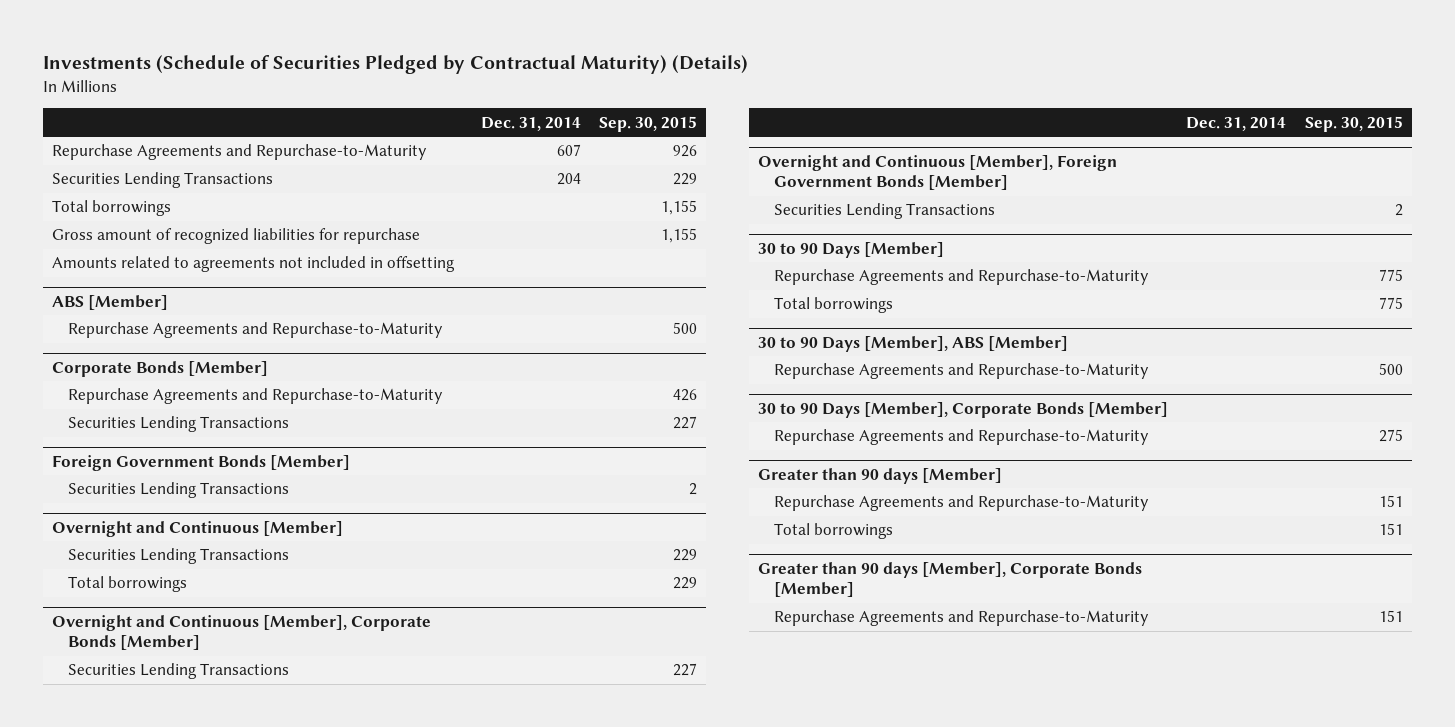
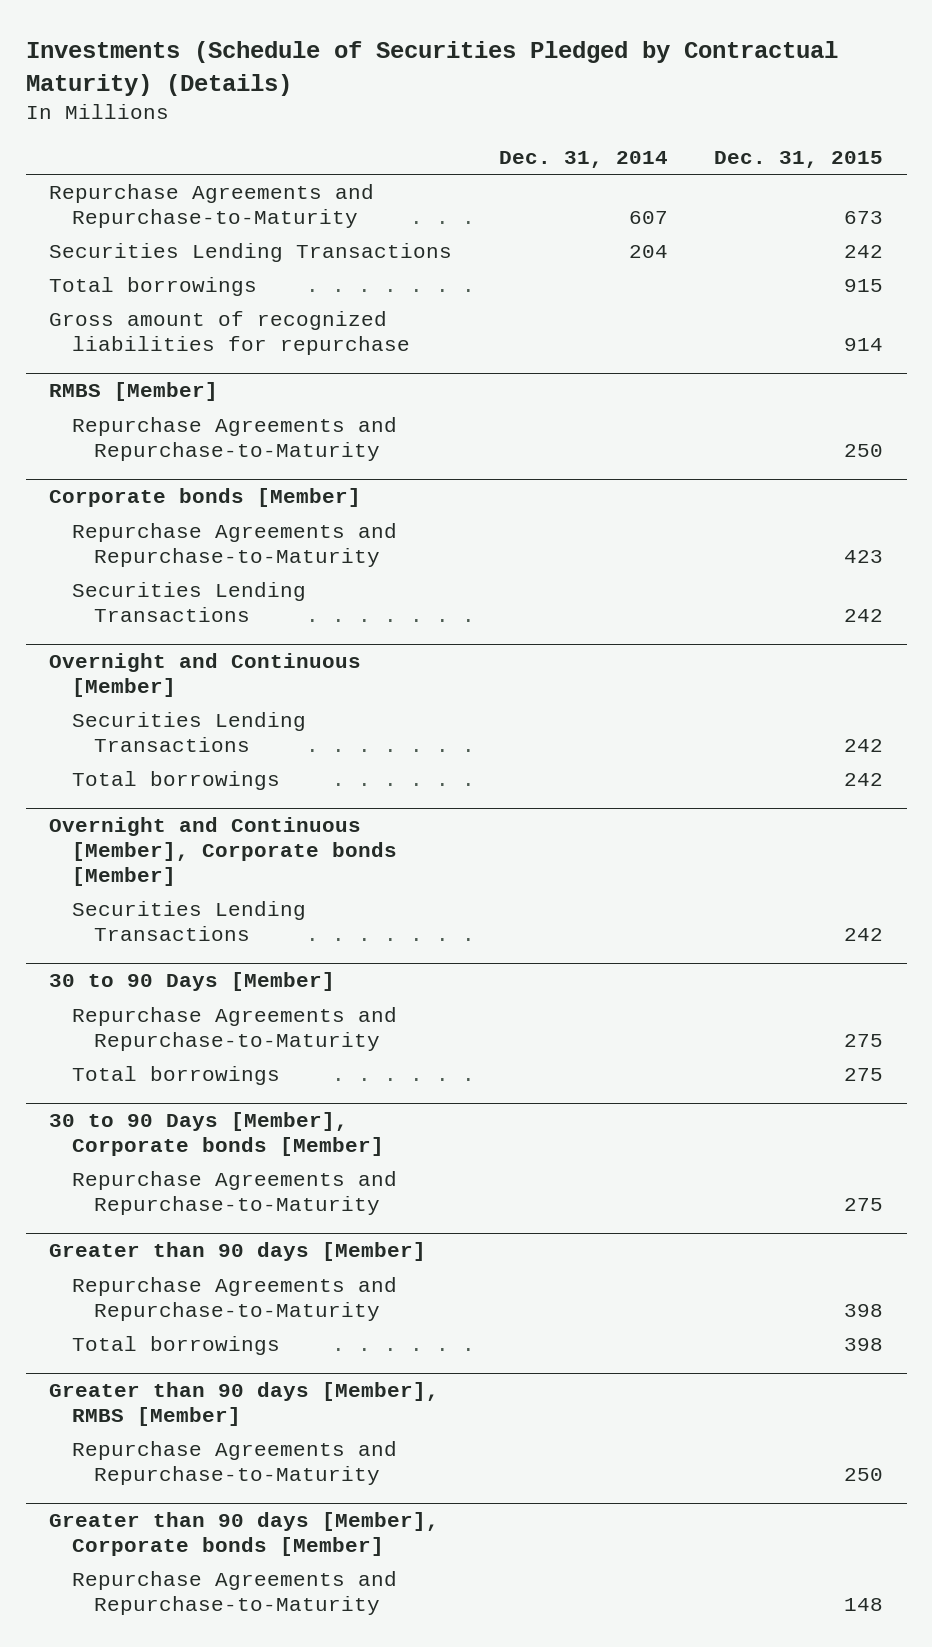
- | Dec. 31, 2014 | Sep. 30, 2015
+ | Dec. 31, 2014 | Dec. 31, 2015
- Amounts related to agreements not included in offsetting
- ABS [Member]
- Repurchase Agreements and Repurchase-to-Maturity | | 500
- Corporate Bonds [Member]
+ RMBS [Member]
+ Repurchase Agreements and Repurchase-to-Maturity | | 250
+ Corporate bonds [Member]
- Foreign Government Bonds [Member]
- Securities Lending Transactions | | 2
- Overnight and Continuous [Member], Corporate Bonds [Member]
+ Overnight and Continuous [Member], Corporate bonds [Member]
- Overnight and Continuous [Member], Foreign Government Bonds [Member]
- Securities Lending Transactions | | 2
- 30 to 90 Days [Member], ABS [Member]
- Repurchase Agreements and Repurchase-to-Maturity | | 500
- 30 to 90 Days [Member], Corporate Bonds [Member]
+ 30 to 90 Days [Member], Corporate bonds [Member]
- Greater than 90 days [Member], Corporate Bonds [Member]
+ Greater than 90 days [Member], RMBS [Member]
+ Repurchase Agreements and Repurchase-to-Maturity | | 250
+ Greater than 90 days [Member], Corporate bonds [Member]

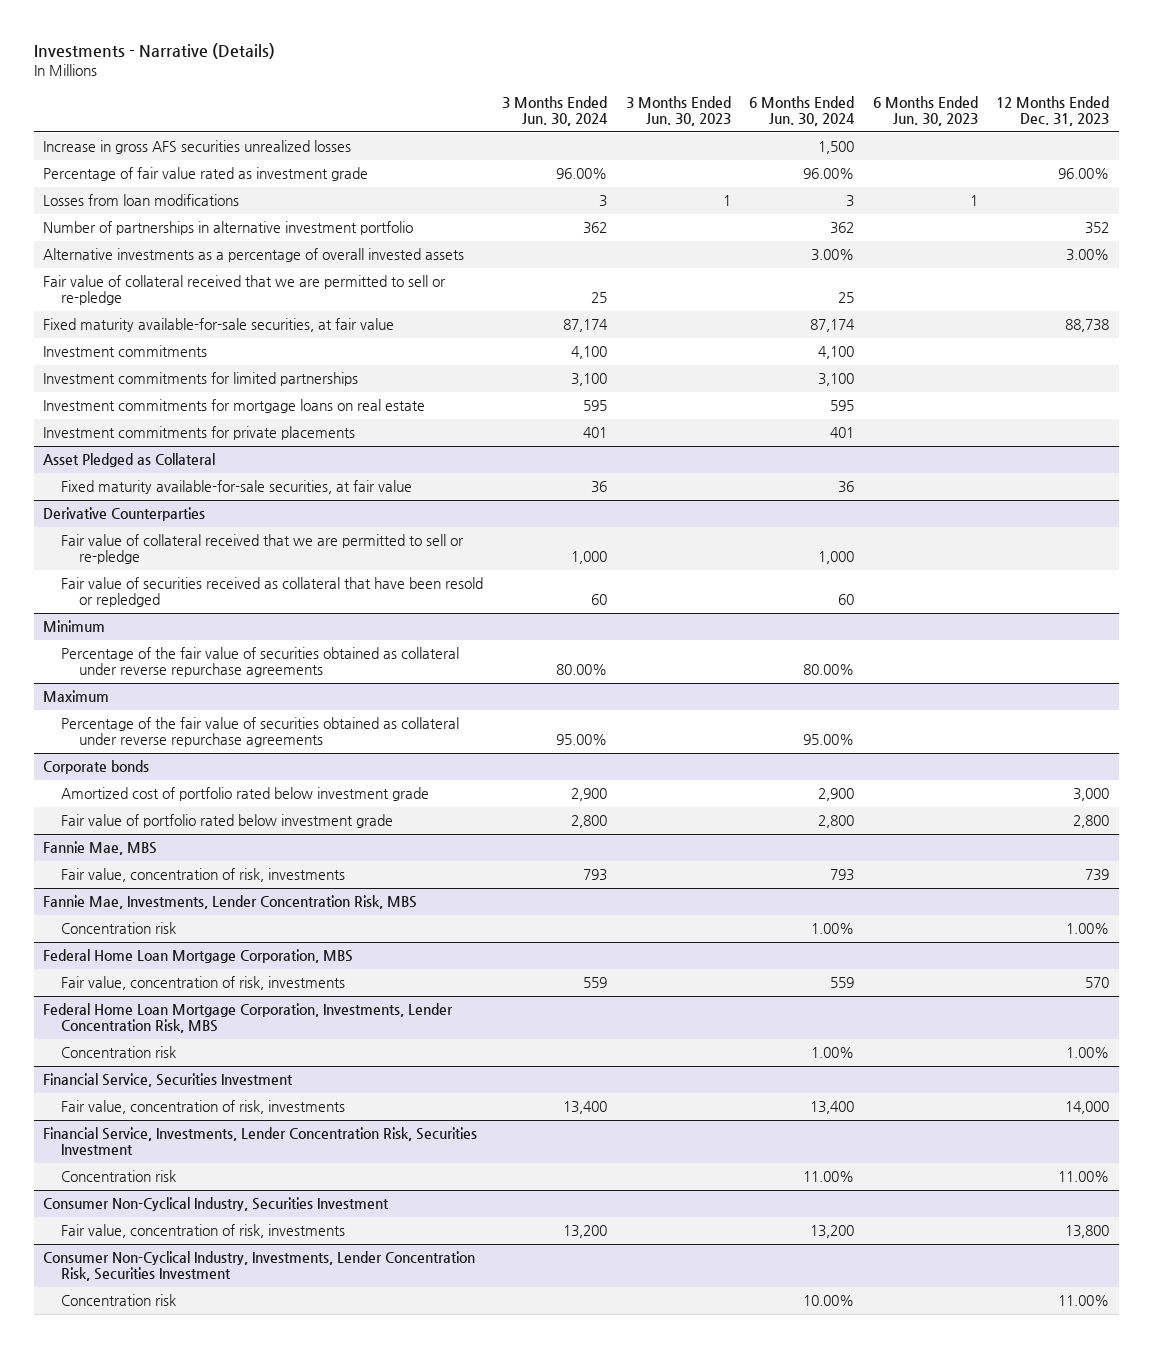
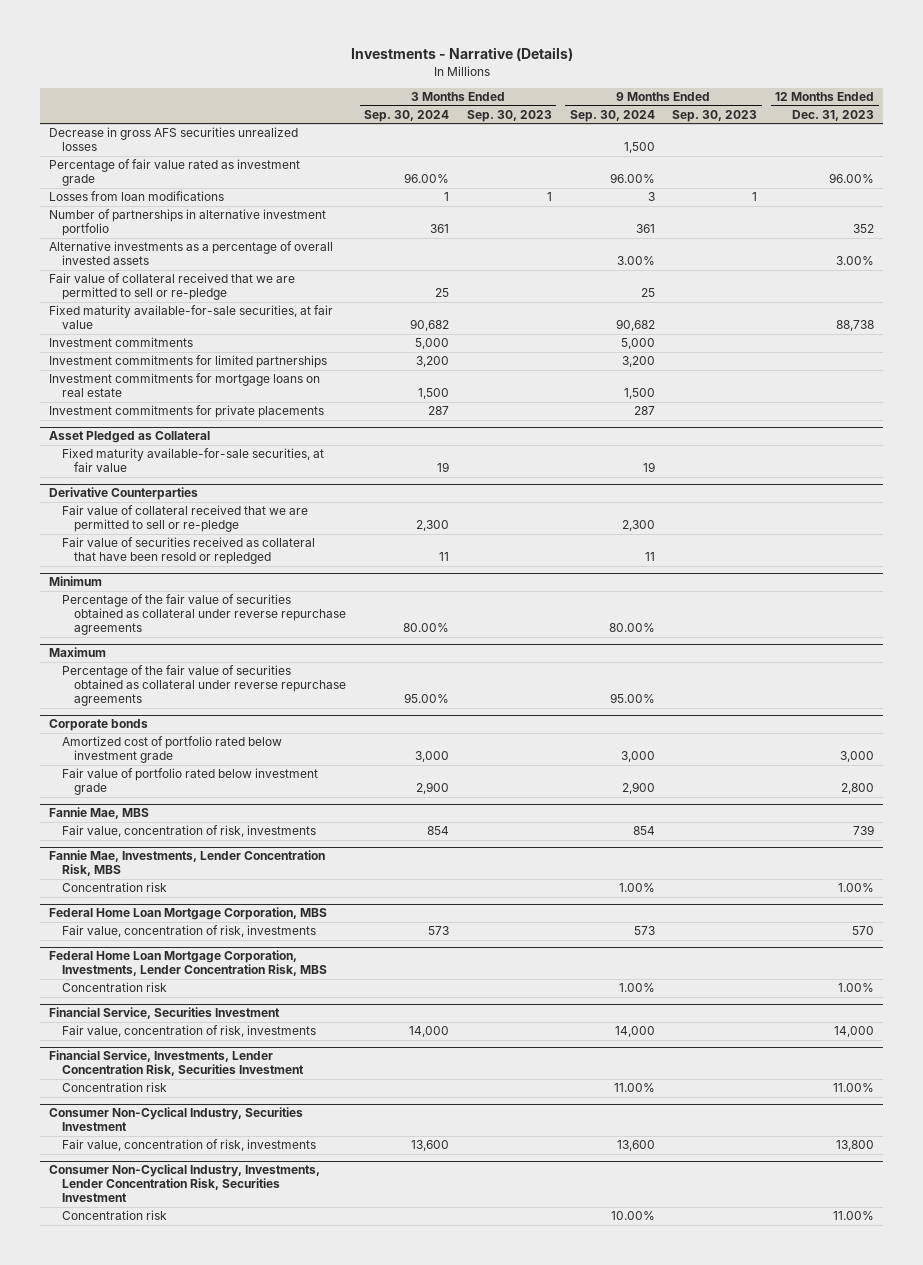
- | 3 Months Ended Jun. 30, 2024 | 3 Months Ended Jun. 30, 2023 | 6 Months Ended Jun. 30, 2024 | 6 Months Ended Jun. 30, 2023 | 12 Months Ended Dec. 31, 2023
+ | 3 Months Ended Sep. 30, 2024 | 3 Months Ended Sep. 30, 2023 | 9 Months Ended Sep. 30, 2024 | 9 Months Ended Sep. 30, 2023 | 12 Months Ended Dec. 31, 2023
- Increase in gross AFS securities unrealized losses | | | 1,500 | |
+ Decrease in gross AFS securities unrealized losses | | | 1,500 | |

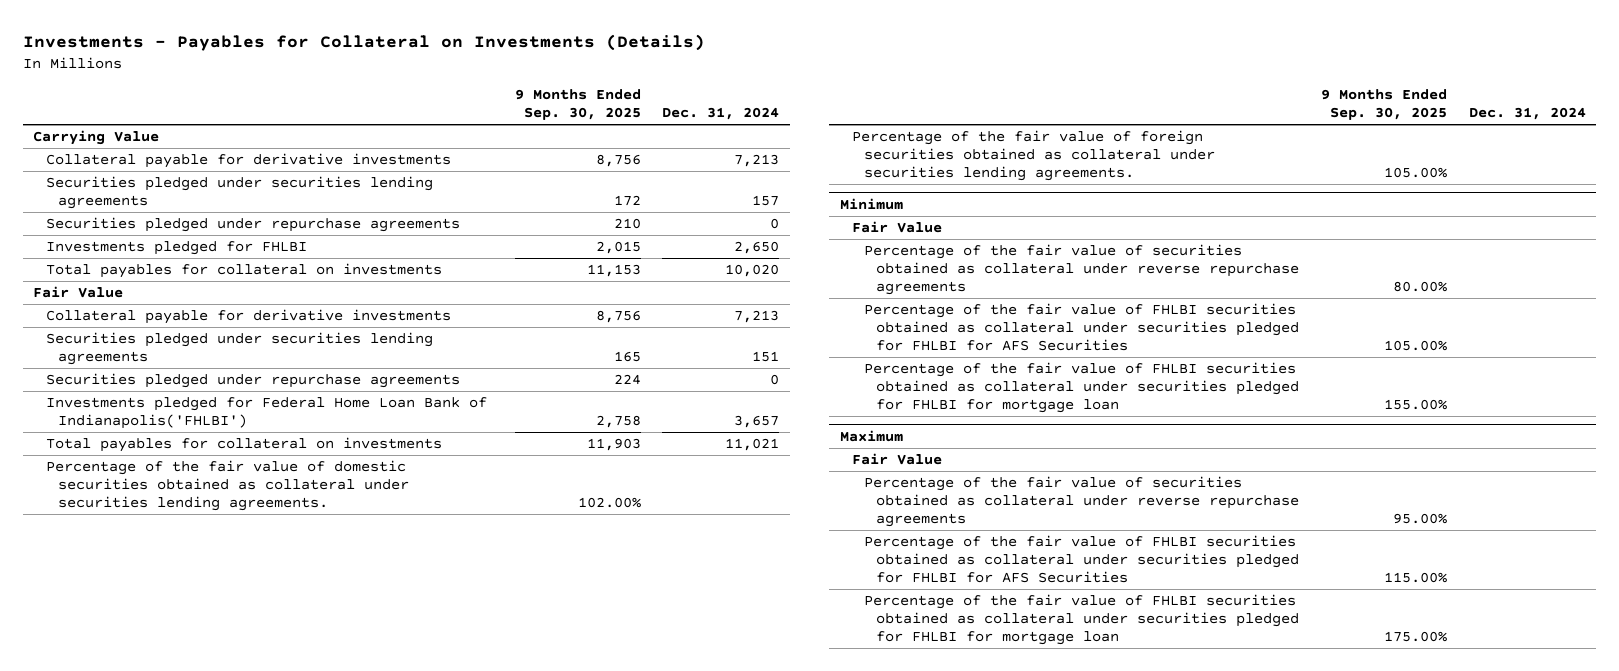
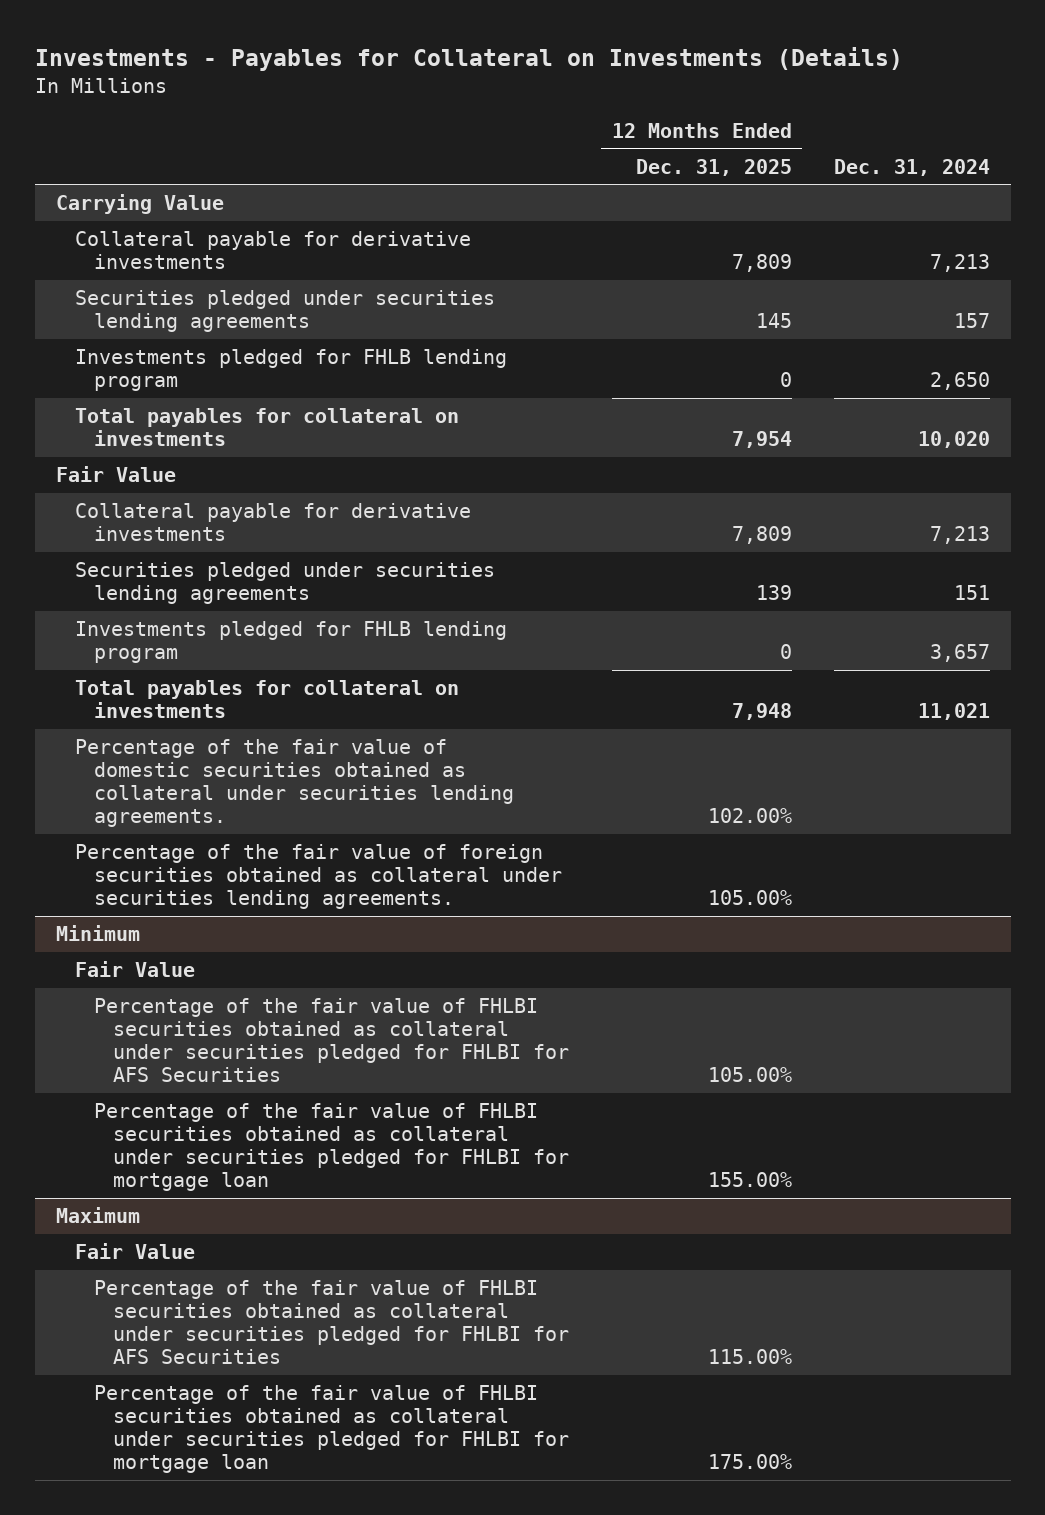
- | 9 Months Ended Sep. 30, 2025 | Dec. 31, 2024
+ | 12 Months Ended Dec. 31, 2025 | Dec. 31, 2024
- Securities pledged under repurchase agreements | 210 | 0
- Investments pledged for FHLBI | 2,015 | 2,650
+ Investments pledged for FHLB lending program | 0 | 2,650
- Securities pledged under repurchase agreements | 224 | 0
- Investments pledged for Federal Home Loan Bank of Indianapolis('FHLBI') | 2,758 | 3,657
+ Investments pledged for FHLB lending program | 0 | 3,657
@ Minimum
- Percentage of the fair value of securities obtained as collateral under reverse repurchase agreements | 80.00% |
@ Maximum
- Percentage of the fair value of securities obtained as collateral under reverse repurchase agreements | 95.00% |

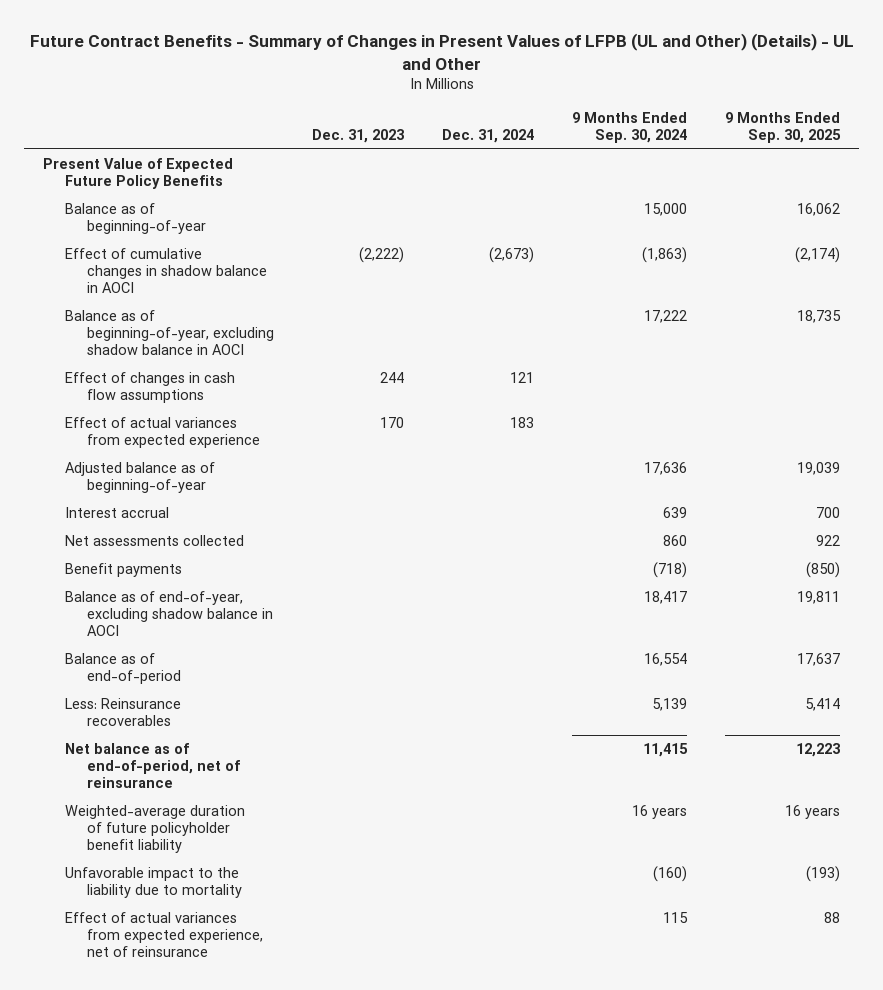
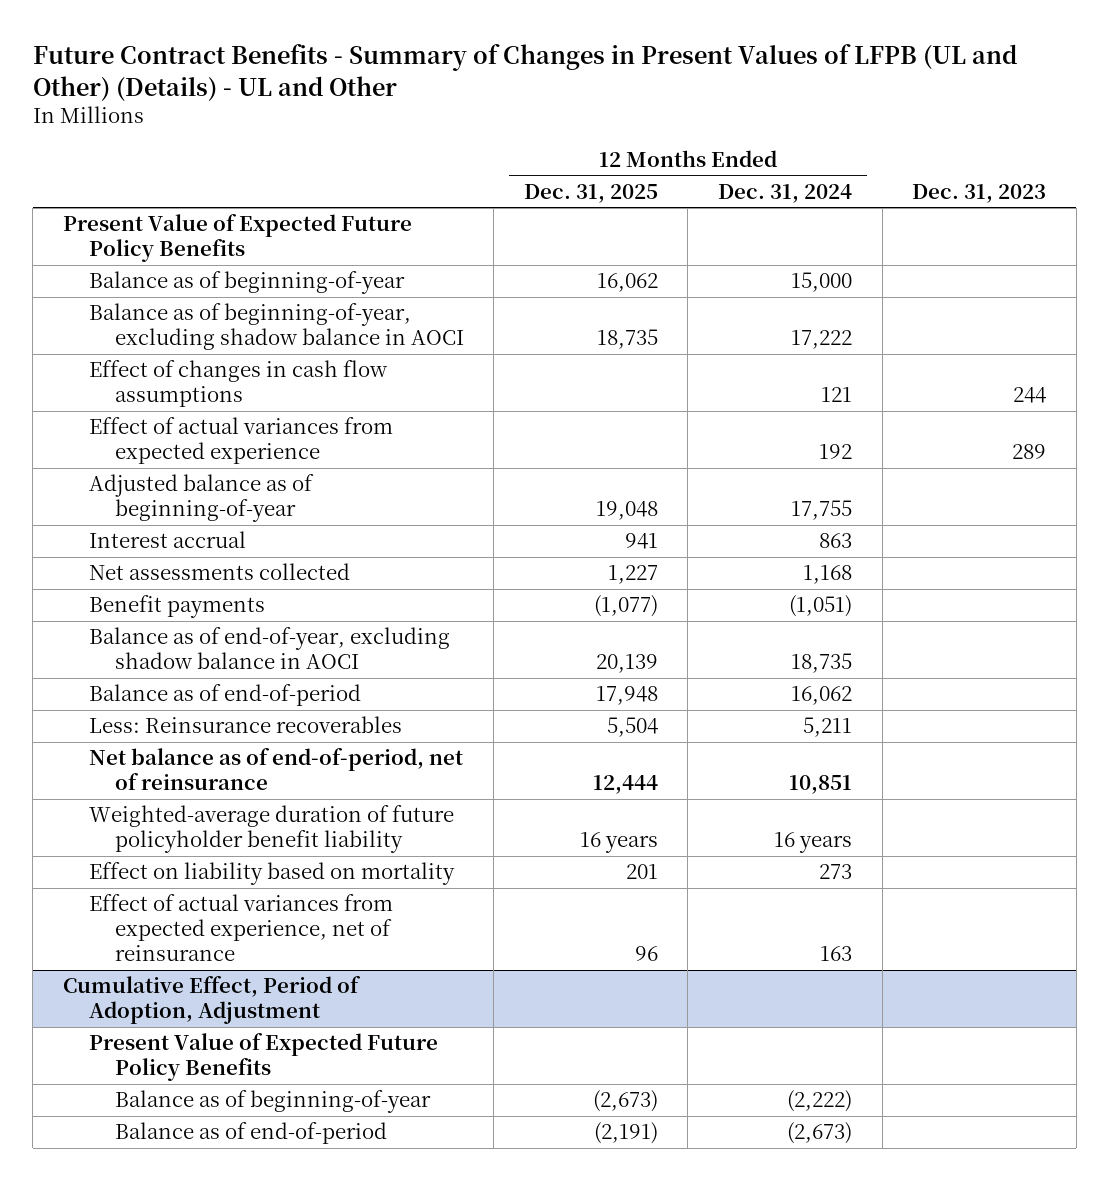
- | Dec. 31, 2023 | Dec. 31, 2024 | 9 Months Ended Sep. 30, 2024 | 9 Months Ended Sep. 30, 2025
+ | 12 Months Ended Dec. 31, 2025 | 12 Months Ended Dec. 31, 2024 | Dec. 31, 2023
- Effect of cumulative changes in shadow balance in AOCI | (2,222) | (2,673) | (1,863) | (2,174)
- Effect of actual variances from expected experience | 170 | 183 | |
+ Effect of actual variances from expected experience | | 192 | 289
- Unfavorable impact to the liability due to mortality | | | (160) | (193)
+ Effect on liability based on mortality | 201 | 273 |
+ Cumulative Effect, Period of Adoption, Adjustment
+ Present Value of Expected Future Policy Benefits
+ Balance as of beginning-of-year | (2,673) | (2,222) |
+ Balance as of end-of-period | (2,191) | (2,673) |

